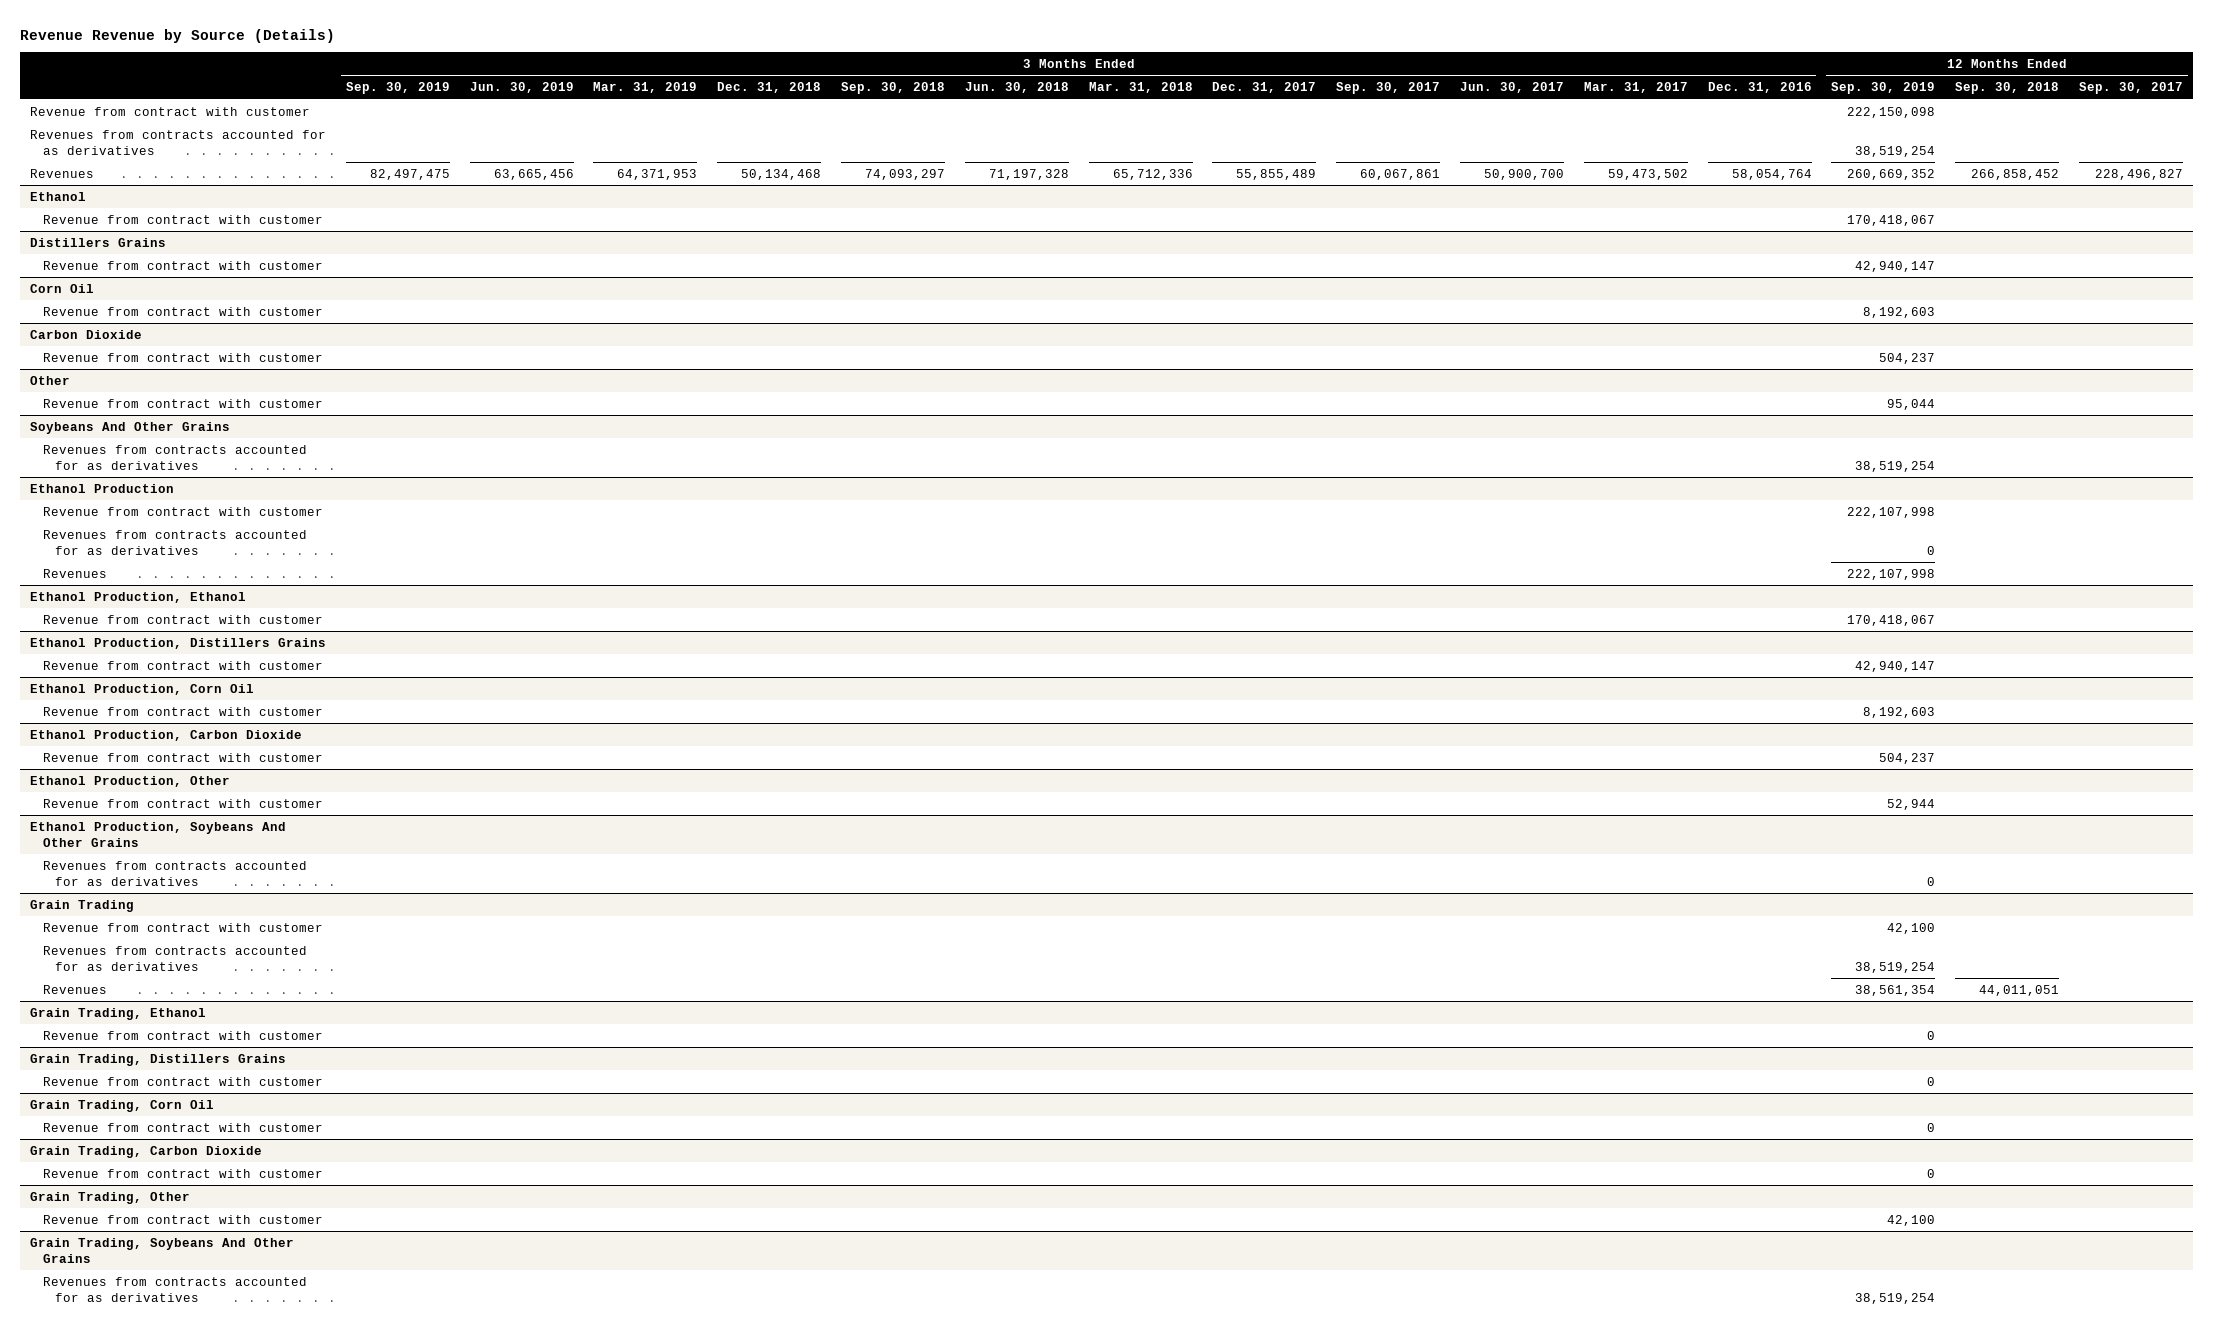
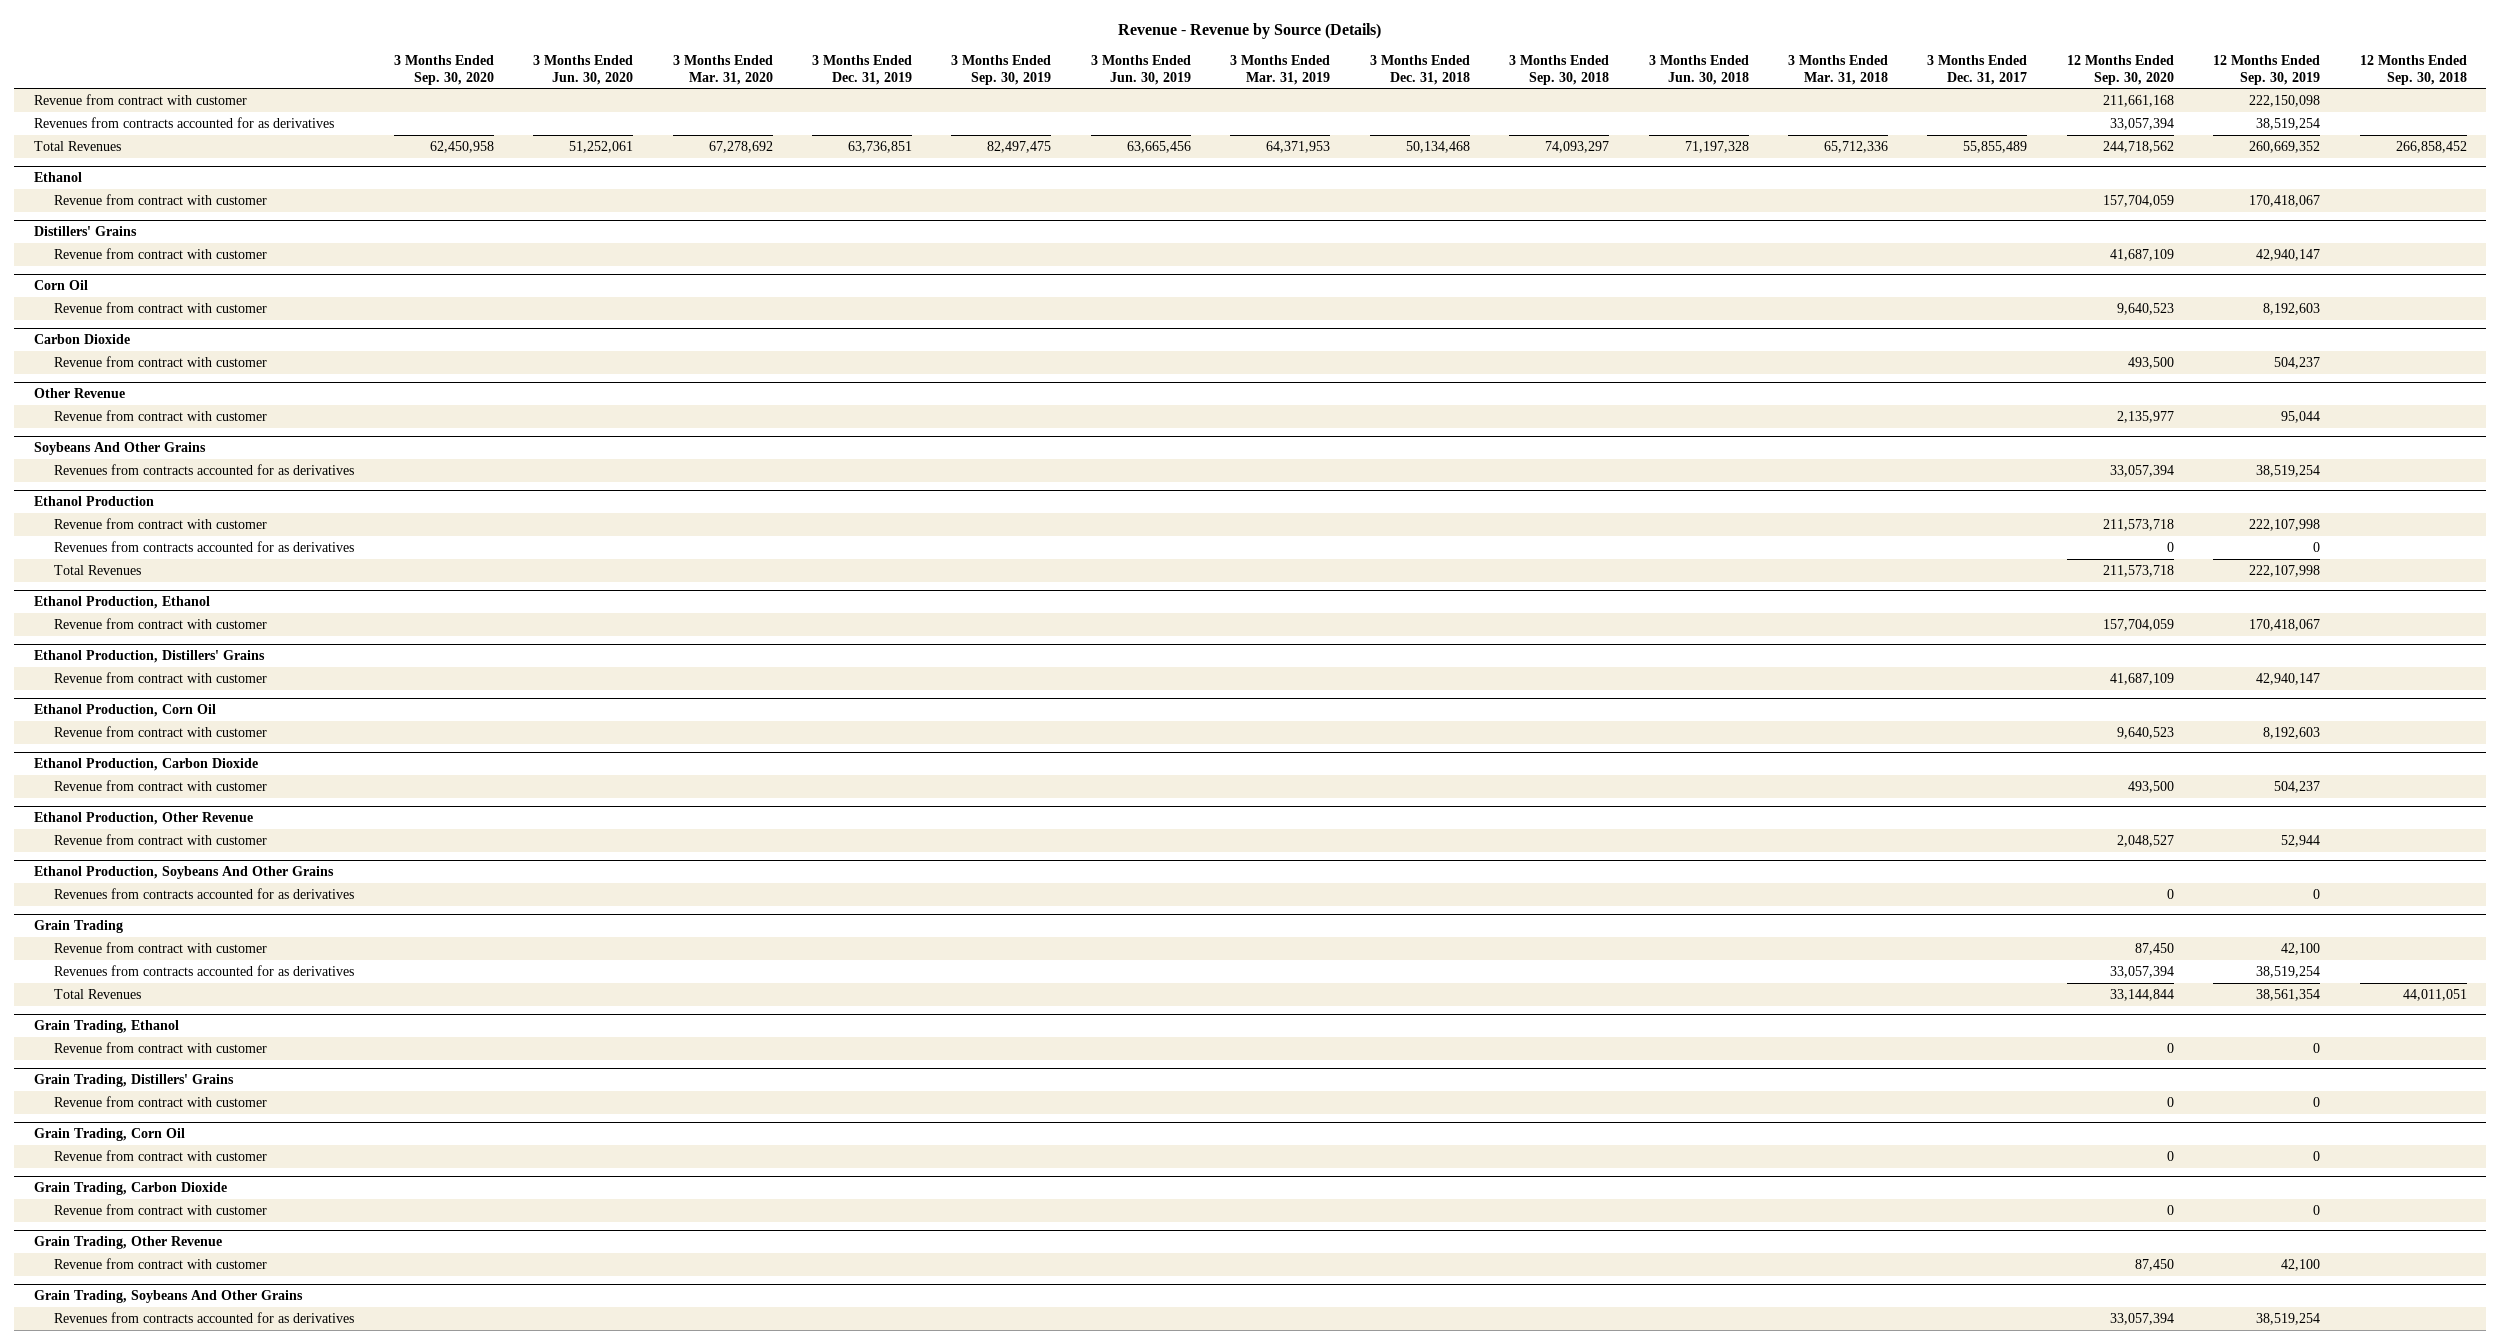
- Revenue Revenue by Source (Details)
+ Revenue - Revenue by Source (Details)
- | 3 Months Ended Sep. 30, 2019 | 3 Months Ended Jun. 30, 2019 | 3 Months Ended Mar. 31, 2019 | 3 Months Ended Dec. 31, 2018 | 3 Months Ended Sep. 30, 2018 | 3 Months Ended Jun. 30, 2018 | 3 Months Ended Mar. 31, 2018 | 3 Months Ended Dec. 31, 2017 | 3 Months Ended Sep. 30, 2017 | 3 Months Ended Jun. 30, 2017 | 3 Months Ended Mar. 31, 2017 | 3 Months Ended Dec. 31, 2016 | 12 Months Ended Sep. 30, 2019 | 12 Months Ended Sep. 30, 2018 | 12 Months Ended Sep. 30, 2017
+ | 3 Months Ended Sep. 30, 2020 | 3 Months Ended Jun. 30, 2020 | 3 Months Ended Mar. 31, 2020 | 3 Months Ended Dec. 31, 2019 | 3 Months Ended Sep. 30, 2019 | 3 Months Ended Jun. 30, 2019 | 3 Months Ended Mar. 31, 2019 | 3 Months Ended Dec. 31, 2018 | 3 Months Ended Sep. 30, 2018 | 3 Months Ended Jun. 30, 2018 | 3 Months Ended Mar. 31, 2018 | 3 Months Ended Dec. 31, 2017 | 12 Months Ended Sep. 30, 2020 | 12 Months Ended Sep. 30, 2019 | 12 Months Ended Sep. 30, 2018
- Revenues | 82,497,475 | 63,665,456 | 64,371,953 | 50,134,468 | 74,093,297 | 71,197,328 | 65,712,336 | 55,855,489 | 60,067,861 | 50,900,700 | 59,473,502 | 58,054,764 | 260,669,352 | 266,858,452 | 228,496,827
+ Total Revenues | 62,450,958 | 51,252,061 | 67,278,692 | 63,736,851 | 82,497,475 | 63,665,456 | 64,371,953 | 50,134,468 | 74,093,297 | 71,197,328 | 65,712,336 | 55,855,489 | 244,718,562 | 260,669,352 | 266,858,452
- Distillers Grains
+ Distillers' Grains
- Other
+ Other Revenue
@ Ethanol Production
- Revenues | | | | | | | | | | | | | 222,107,998 | |
+ Total Revenues | | | | | | | | | | | | | 211,573,718 | 222,107,998 |
- Ethanol Production, Distillers Grains
+ Ethanol Production, Distillers' Grains
- Ethanol Production, Other
+ Ethanol Production, Other Revenue
@ Grain Trading
- Revenues | | | | | | | | | | | | | 38,561,354 | 44,011,051 |
+ Total Revenues | | | | | | | | | | | | | 33,144,844 | 38,561,354 | 44,011,051
- Grain Trading, Distillers Grains
+ Grain Trading, Distillers' Grains
- Grain Trading, Other
+ Grain Trading, Other Revenue

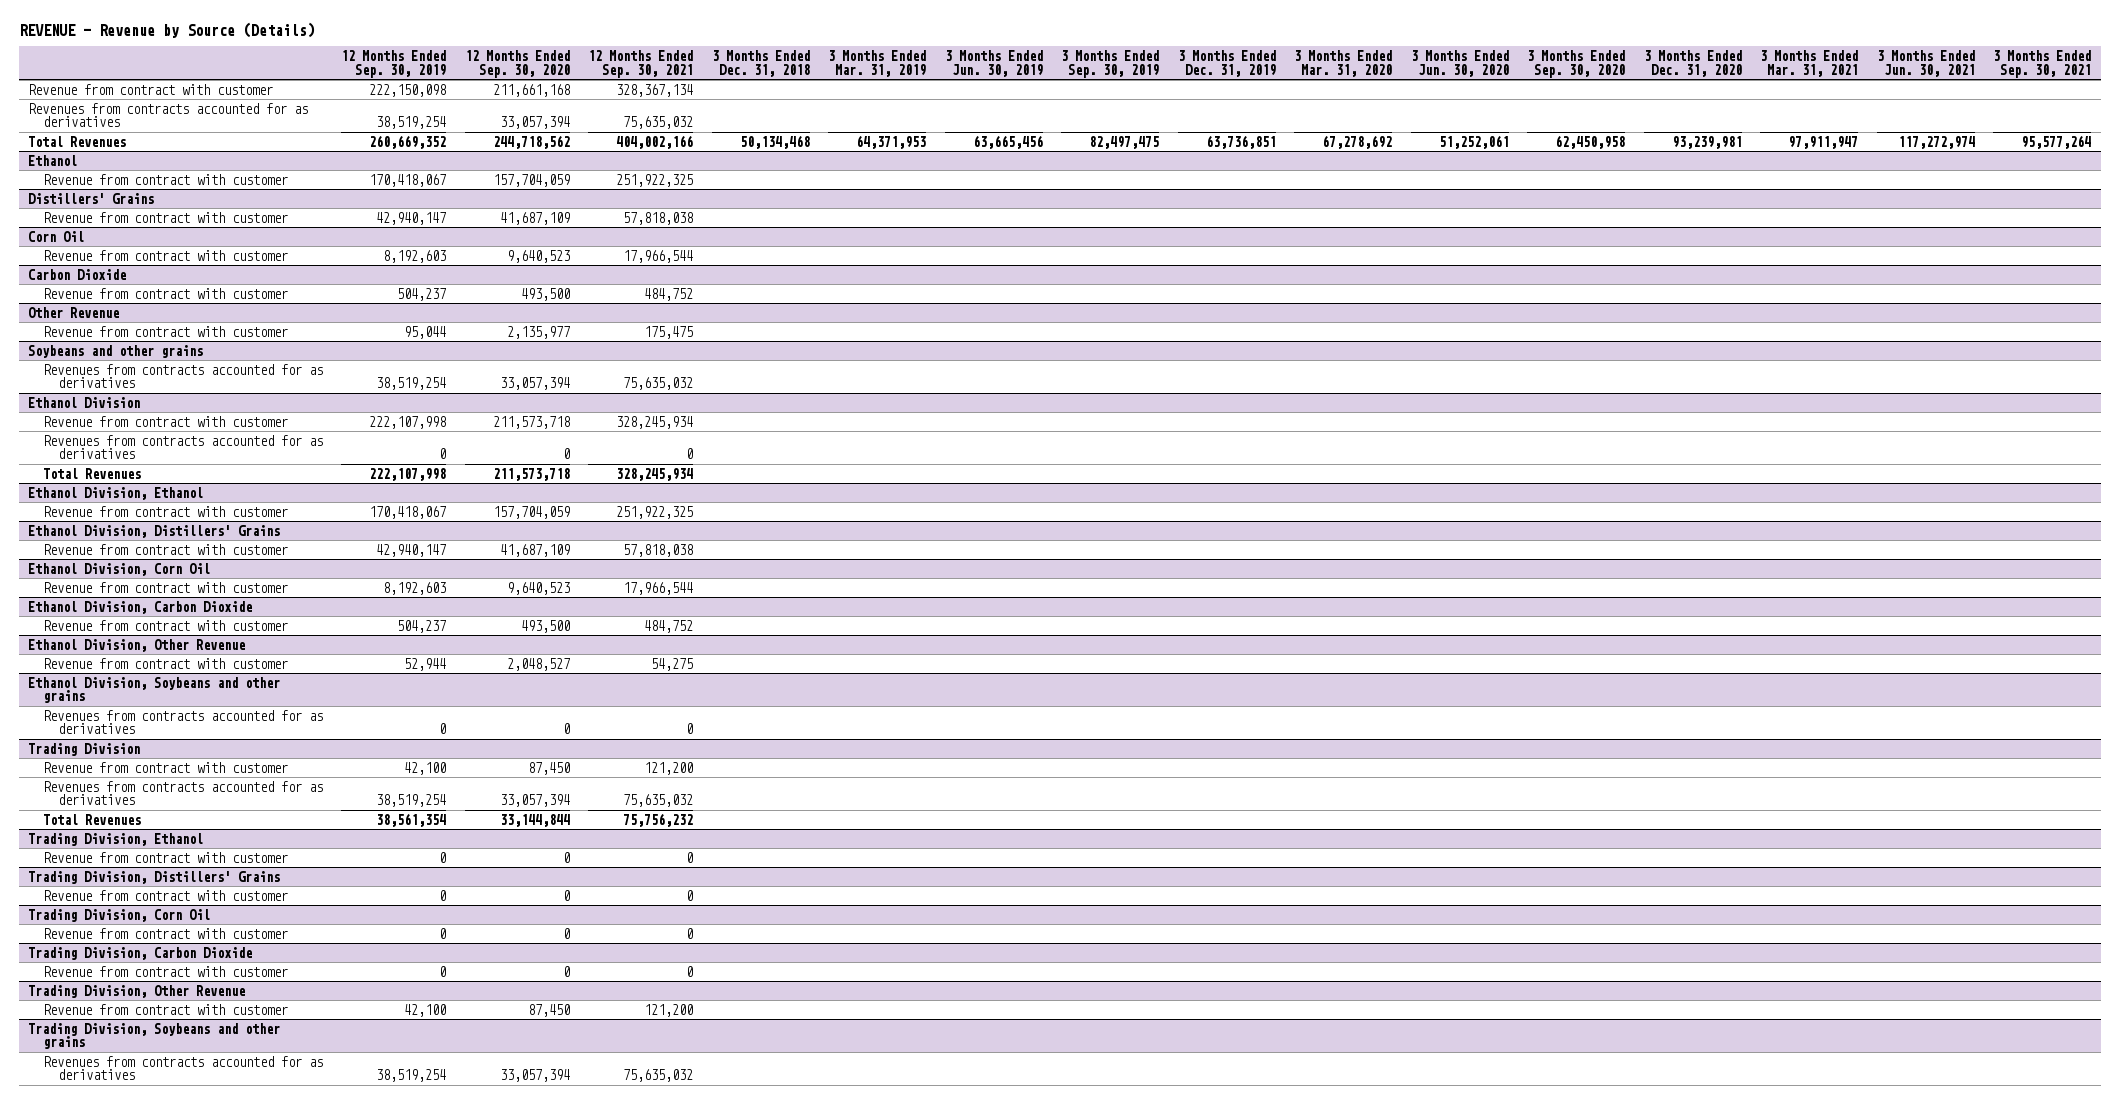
- Revenue - Revenue by Source (Details)
+ REVENUE - Revenue by Source (Details)
- | 3 Months Ended Sep. 30, 2020 | 3 Months Ended Jun. 30, 2020 | 3 Months Ended Mar. 31, 2020 | 3 Months Ended Dec. 31, 2019 | 3 Months Ended Sep. 30, 2019 | 3 Months Ended Jun. 30, 2019 | 3 Months Ended Mar. 31, 2019 | 3 Months Ended Dec. 31, 2018 | 3 Months Ended Sep. 30, 2018 | 3 Months Ended Jun. 30, 2018 | 3 Months Ended Mar. 31, 2018 | 3 Months Ended Dec. 31, 2017 | 12 Months Ended Sep. 30, 2020 | 12 Months Ended Sep. 30, 2019 | 12 Months Ended Sep. 30, 2018
+ | 12 Months Ended Sep. 30, 2019 | 12 Months Ended Sep. 30, 2020 | 12 Months Ended Sep. 30, 2021 | 3 Months Ended Dec. 31, 2018 | 3 Months Ended Mar. 31, 2019 | 3 Months Ended Jun. 30, 2019 | 3 Months Ended Sep. 30, 2019 | 3 Months Ended Dec. 31, 2019 | 3 Months Ended Mar. 31, 2020 | 3 Months Ended Jun. 30, 2020 | 3 Months Ended Sep. 30, 2020 | 3 Months Ended Dec. 31, 2020 | 3 Months Ended Mar. 31, 2021 | 3 Months Ended Jun. 30, 2021 | 3 Months Ended Sep. 30, 2021
- Soybeans And Other Grains
+ Soybeans and other grains
- Ethanol Production
+ Ethanol Division
- Ethanol Production, Ethanol
+ Ethanol Division, Ethanol
- Ethanol Production, Distillers' Grains
+ Ethanol Division, Distillers' Grains
- Ethanol Production, Corn Oil
+ Ethanol Division, Corn Oil
- Ethanol Production, Carbon Dioxide
+ Ethanol Division, Carbon Dioxide
- Ethanol Production, Other Revenue
+ Ethanol Division, Other Revenue
- Ethanol Production, Soybeans And Other Grains
+ Ethanol Division, Soybeans and other grains
- Grain Trading
+ Trading Division
- Grain Trading, Ethanol
+ Trading Division, Ethanol
- Grain Trading, Distillers' Grains
+ Trading Division, Distillers' Grains
- Grain Trading, Corn Oil
+ Trading Division, Corn Oil
- Grain Trading, Carbon Dioxide
+ Trading Division, Carbon Dioxide
- Grain Trading, Other Revenue
+ Trading Division, Other Revenue
- Grain Trading, Soybeans And Other Grains
+ Trading Division, Soybeans and other grains

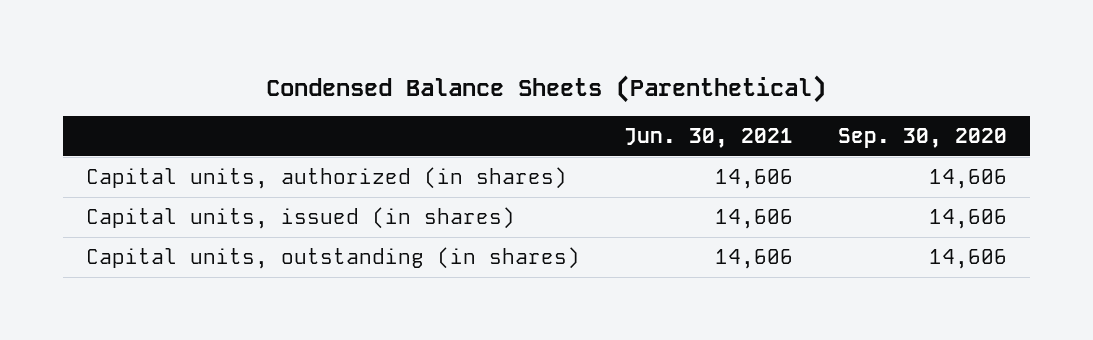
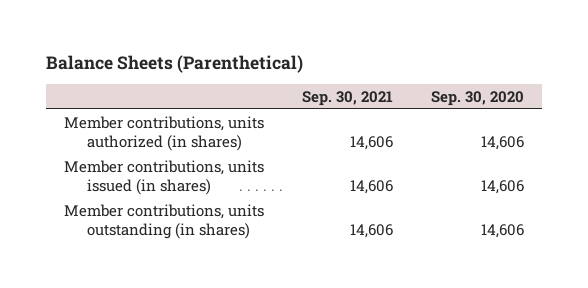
- Condensed Balance Sheets (Parenthetical)
+ Balance Sheets (Parenthetical)
- | Jun. 30, 2021 | Sep. 30, 2020
+ | Sep. 30, 2021 | Sep. 30, 2020
- Capital units, authorized (in shares) | 14,606 | 14,606
- Capital units, issued (in shares) | 14,606 | 14,606
- Capital units, outstanding (in shares) | 14,606 | 14,606
+ Member contributions, units authorized (in shares) | 14,606 | 14,606
+ Member contributions, units issued (in shares) | 14,606 | 14,606
+ Member contributions, units outstanding (in shares) | 14,606 | 14,606

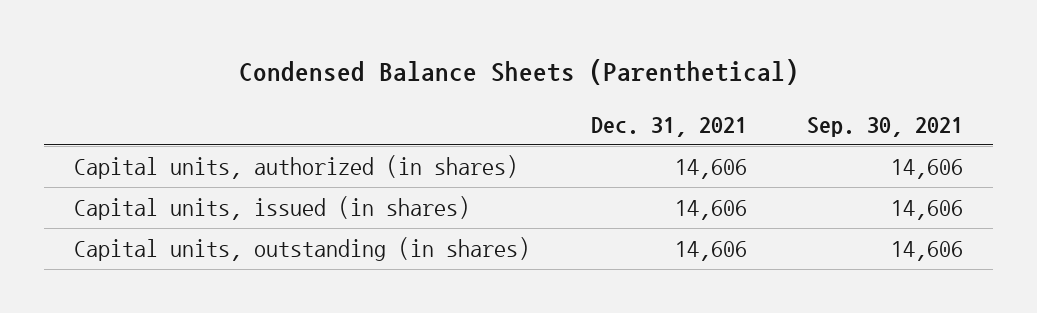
- Balance Sheets (Parenthetical)
+ Condensed Balance Sheets (Parenthetical)
- | Sep. 30, 2021 | Sep. 30, 2020
+ | Dec. 31, 2021 | Sep. 30, 2021
- Member contributions, units authorized (in shares) | 14,606 | 14,606
- Member contributions, units issued (in shares) | 14,606 | 14,606
- Member contributions, units outstanding (in shares) | 14,606 | 14,606
+ Capital units, authorized (in shares) | 14,606 | 14,606
+ Capital units, issued (in shares) | 14,606 | 14,606
+ Capital units, outstanding (in shares) | 14,606 | 14,606

